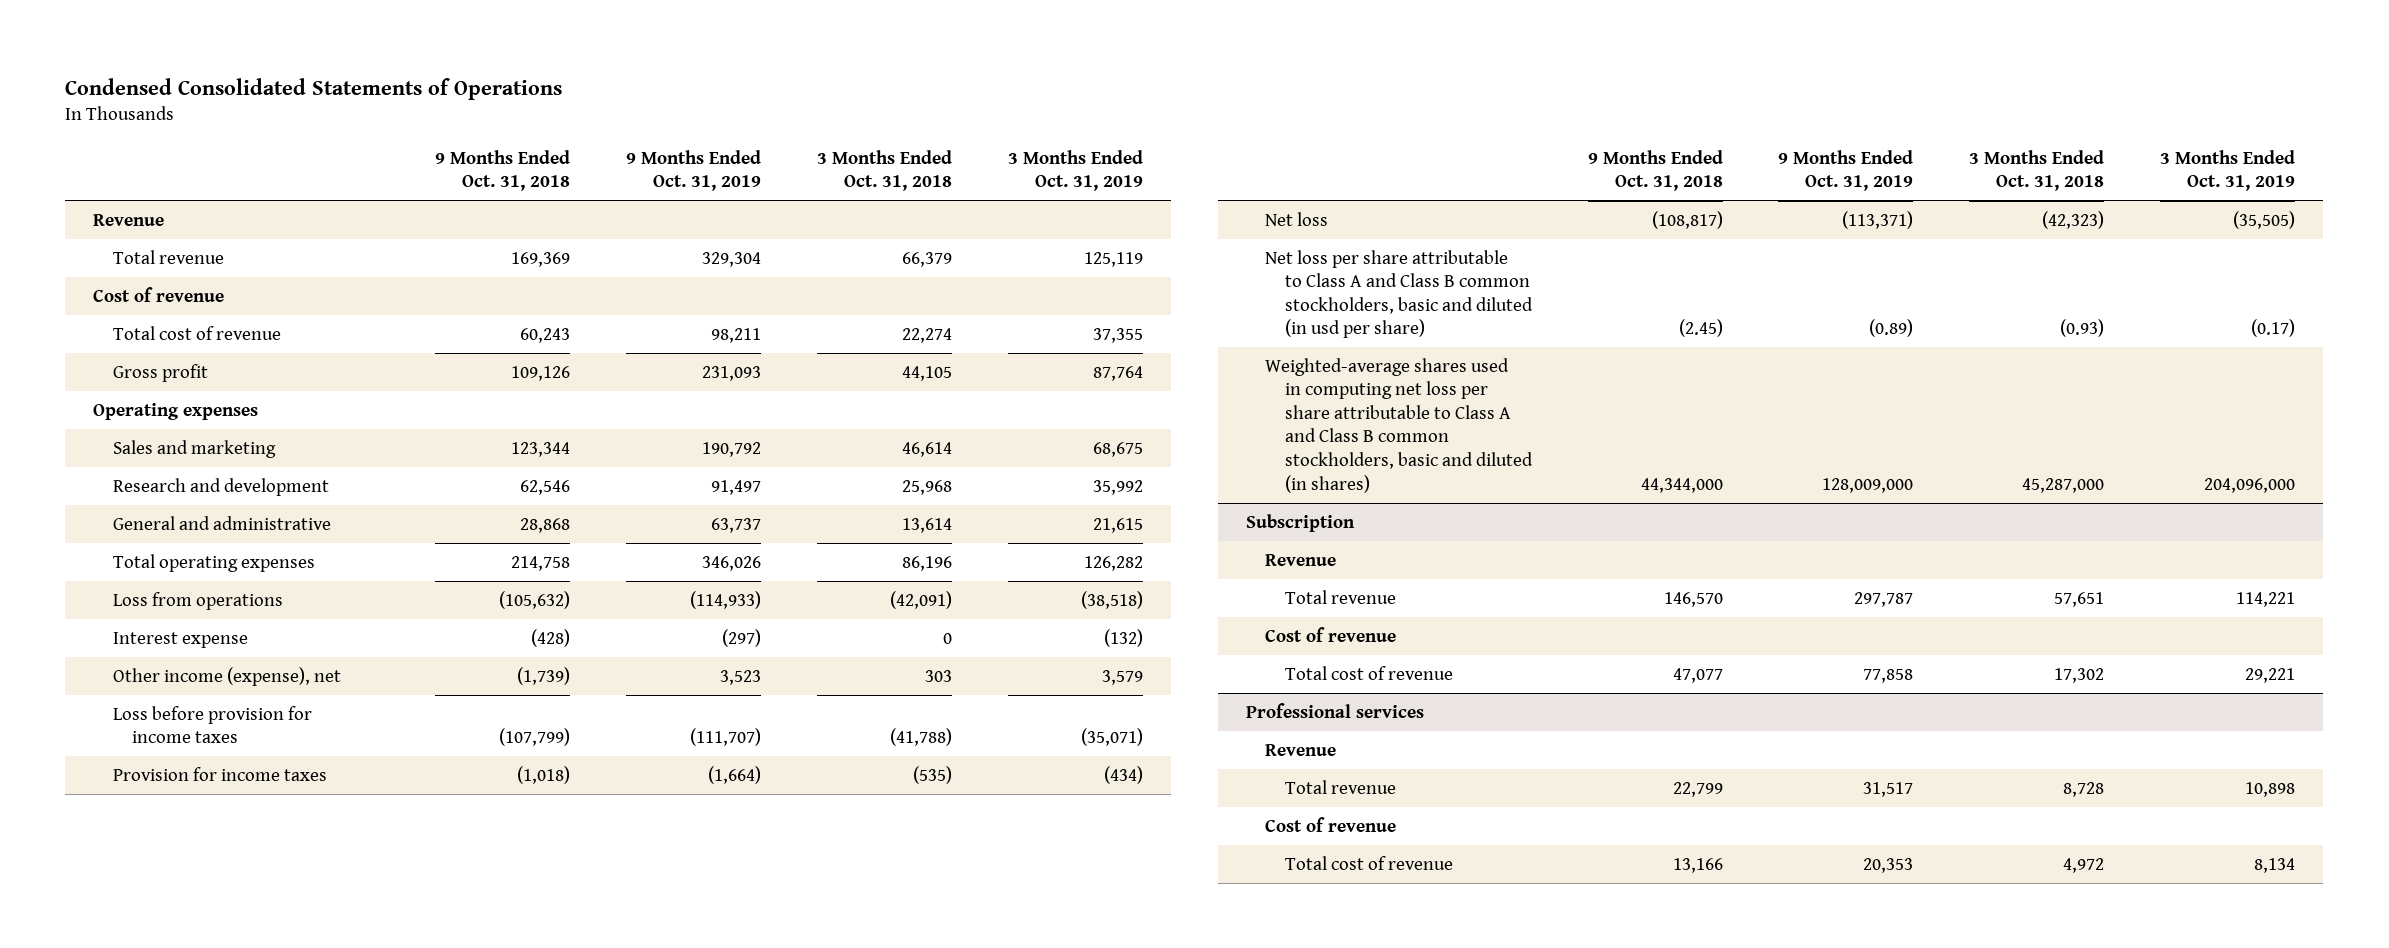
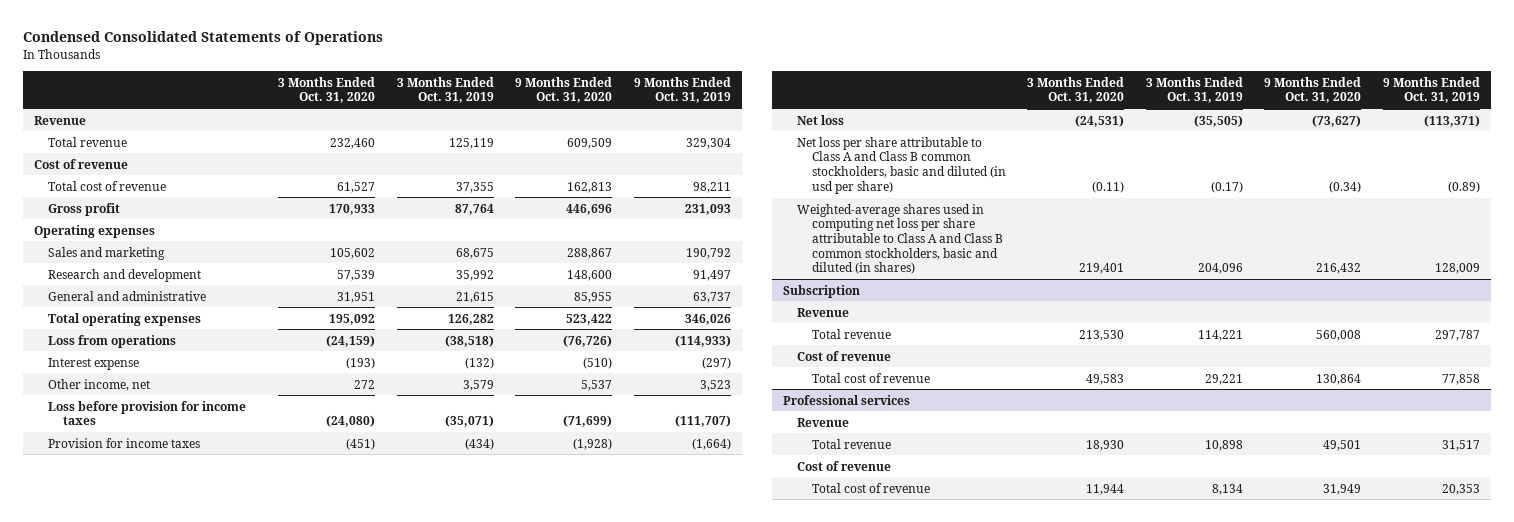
- | 9 Months Ended Oct. 31, 2018 | 9 Months Ended Oct. 31, 2019 | 3 Months Ended Oct. 31, 2018 | 3 Months Ended Oct. 31, 2019
+ | 3 Months Ended Oct. 31, 2020 | 3 Months Ended Oct. 31, 2019 | 9 Months Ended Oct. 31, 2020 | 9 Months Ended Oct. 31, 2019
- Other income (expense), net | (1,739) | 3,523 | 303 | 3,579
+ Other income, net | 272 | 3,579 | 5,537 | 3,523
- Weighted-average shares used in computing net loss per share attributable to Class A and Class B common stockholders, basic and diluted (in shares) | 44,344,000 | 128,009,000 | 45,287,000 | 204,096,000
+ Weighted-average shares used in computing net loss per share attributable to Class A and Class B common stockholders, basic and diluted (in shares) | 219,401 | 204,096 | 216,432 | 128,009

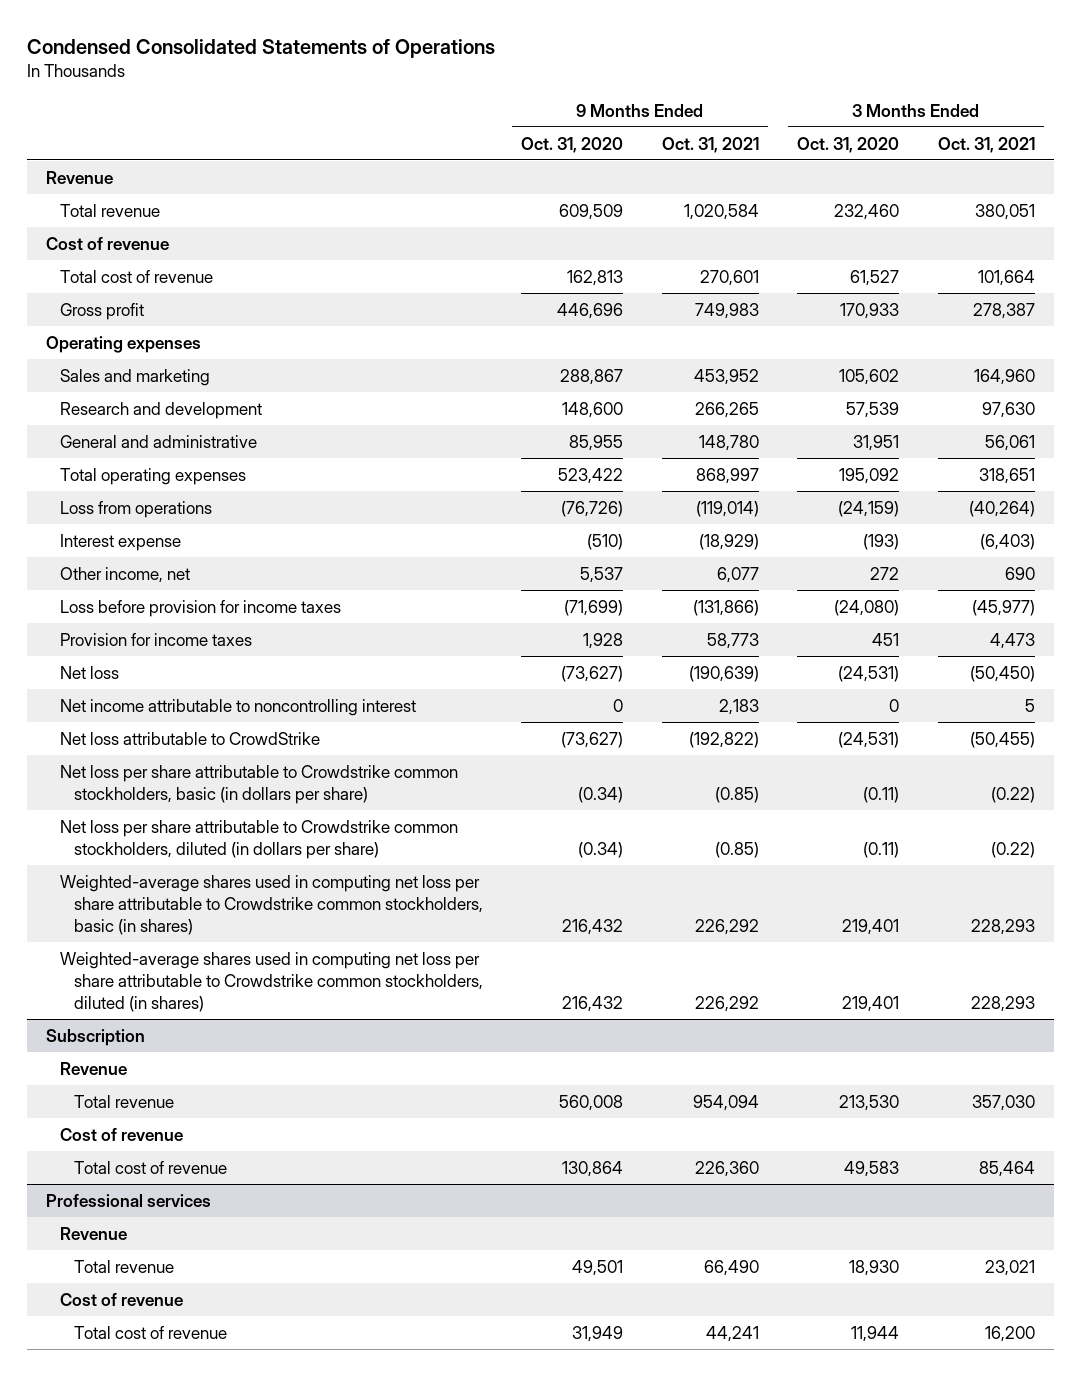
- | 3 Months Ended Oct. 31, 2020 | 3 Months Ended Oct. 31, 2019 | 9 Months Ended Oct. 31, 2020 | 9 Months Ended Oct. 31, 2019
+ | 9 Months Ended Oct. 31, 2020 | 9 Months Ended Oct. 31, 2021 | 3 Months Ended Oct. 31, 2020 | 3 Months Ended Oct. 31, 2021
- Provision for income taxes | (451) | (434) | (1,928) | (1,664)
+ Provision for income taxes | 1,928 | 58,773 | 451 | 4,473
- Net loss per share attributable to Class A and Class B common stockholders, basic and diluted (in usd per share) | (0.11) | (0.17) | (0.34) | (0.89)
- Weighted-average shares used in computing net loss per share attributable to Class A and Class B common stockholders, basic and diluted (in shares) | 219,401 | 204,096 | 216,432 | 128,009
+ Net income attributable to noncontrolling interest | 0 | 2,183 | 0 | 5
+ Net loss attributable to CrowdStrike | (73,627) | (192,822) | (24,531) | (50,455)
+ Net loss per share attributable to Crowdstrike common stockholders, basic (in dollars per share) | (0.34) | (0.85) | (0.11) | (0.22)
+ Net loss per share attributable to Crowdstrike common stockholders, diluted (in dollars per share) | (0.34) | (0.85) | (0.11) | (0.22)
+ Weighted-average shares used in computing net loss per share attributable to Crowdstrike common stockholders, basic (in shares) | 216,432 | 226,292 | 219,401 | 228,293
+ Weighted-average shares used in computing net loss per share attributable to Crowdstrike common stockholders, diluted (in shares) | 216,432 | 226,292 | 219,401 | 228,293

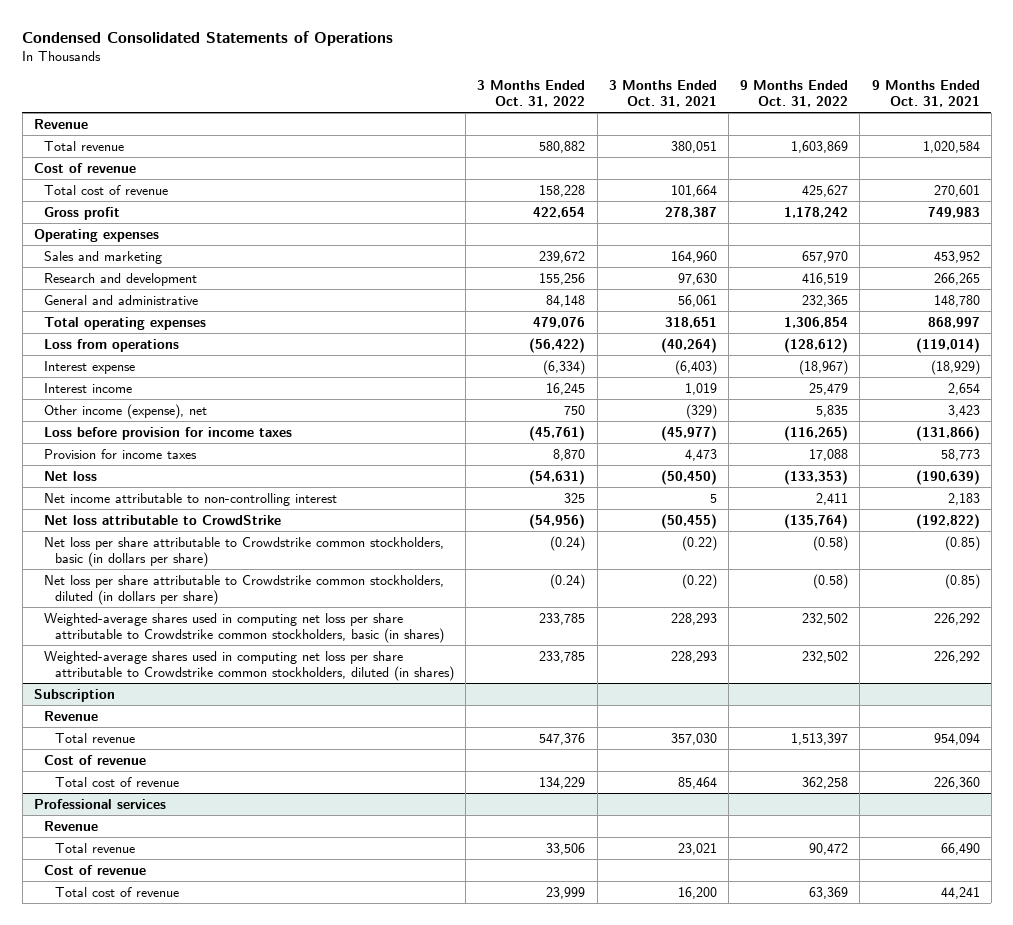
- | 9 Months Ended Oct. 31, 2020 | 9 Months Ended Oct. 31, 2021 | 3 Months Ended Oct. 31, 2020 | 3 Months Ended Oct. 31, 2021
+ | 3 Months Ended Oct. 31, 2022 | 3 Months Ended Oct. 31, 2021 | 9 Months Ended Oct. 31, 2022 | 9 Months Ended Oct. 31, 2021
- Other income, net | 5,537 | 6,077 | 272 | 690
+ Interest income | 16,245 | 1,019 | 25,479 | 2,654
+ Other income (expense), net | 750 | (329) | 5,835 | 3,423
- Net income attributable to noncontrolling interest | 0 | 2,183 | 0 | 5
+ Net income attributable to non-controlling interest | 325 | 5 | 2,411 | 2,183

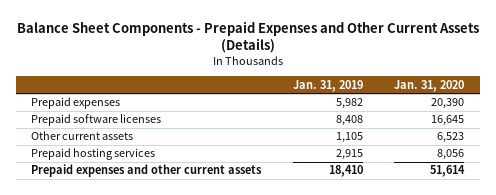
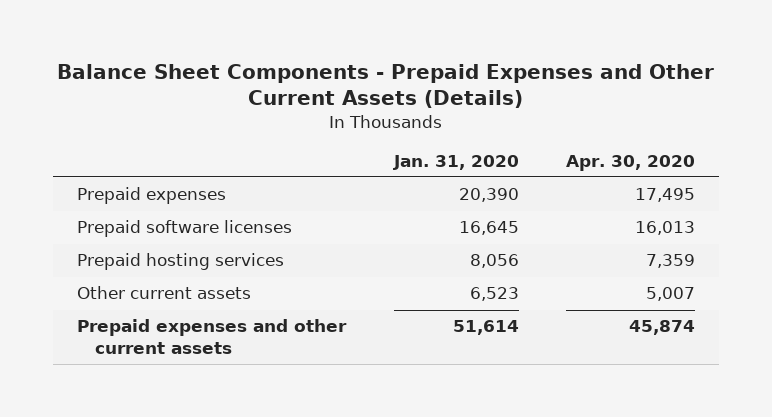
- | Jan. 31, 2019 | Jan. 31, 2020
+ | Jan. 31, 2020 | Apr. 30, 2020
moved down: Other current assets | 6,523 | 5,007

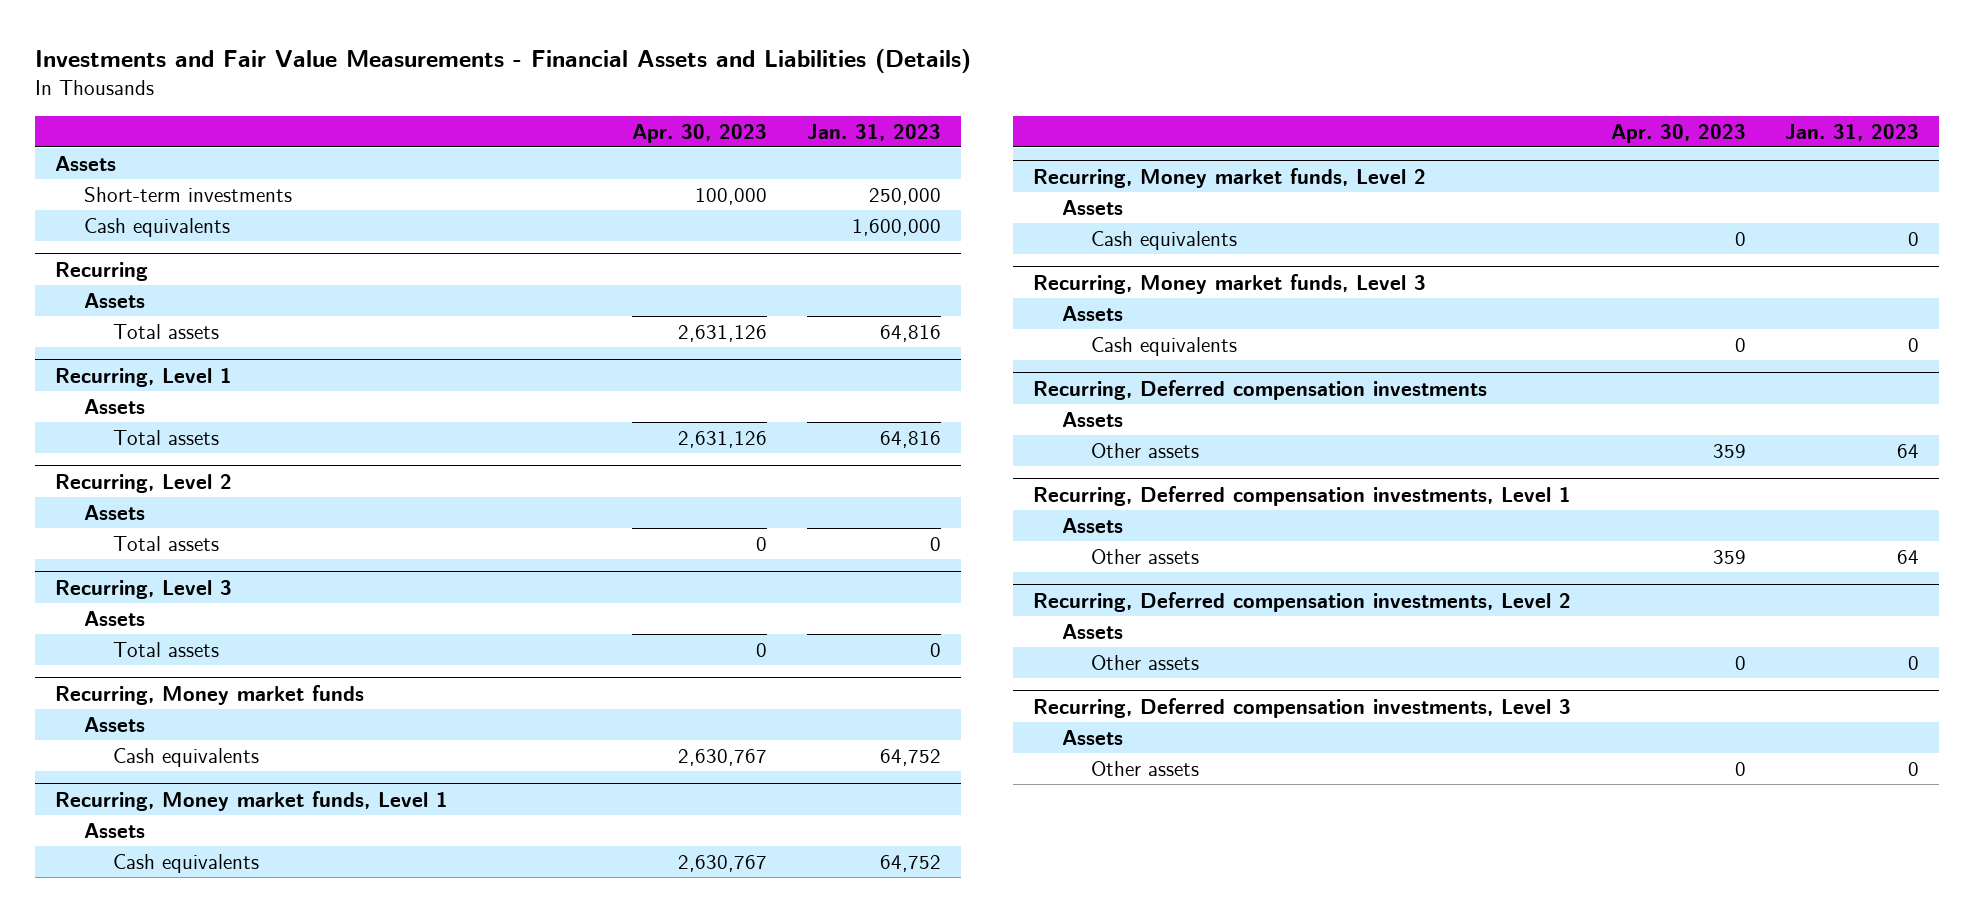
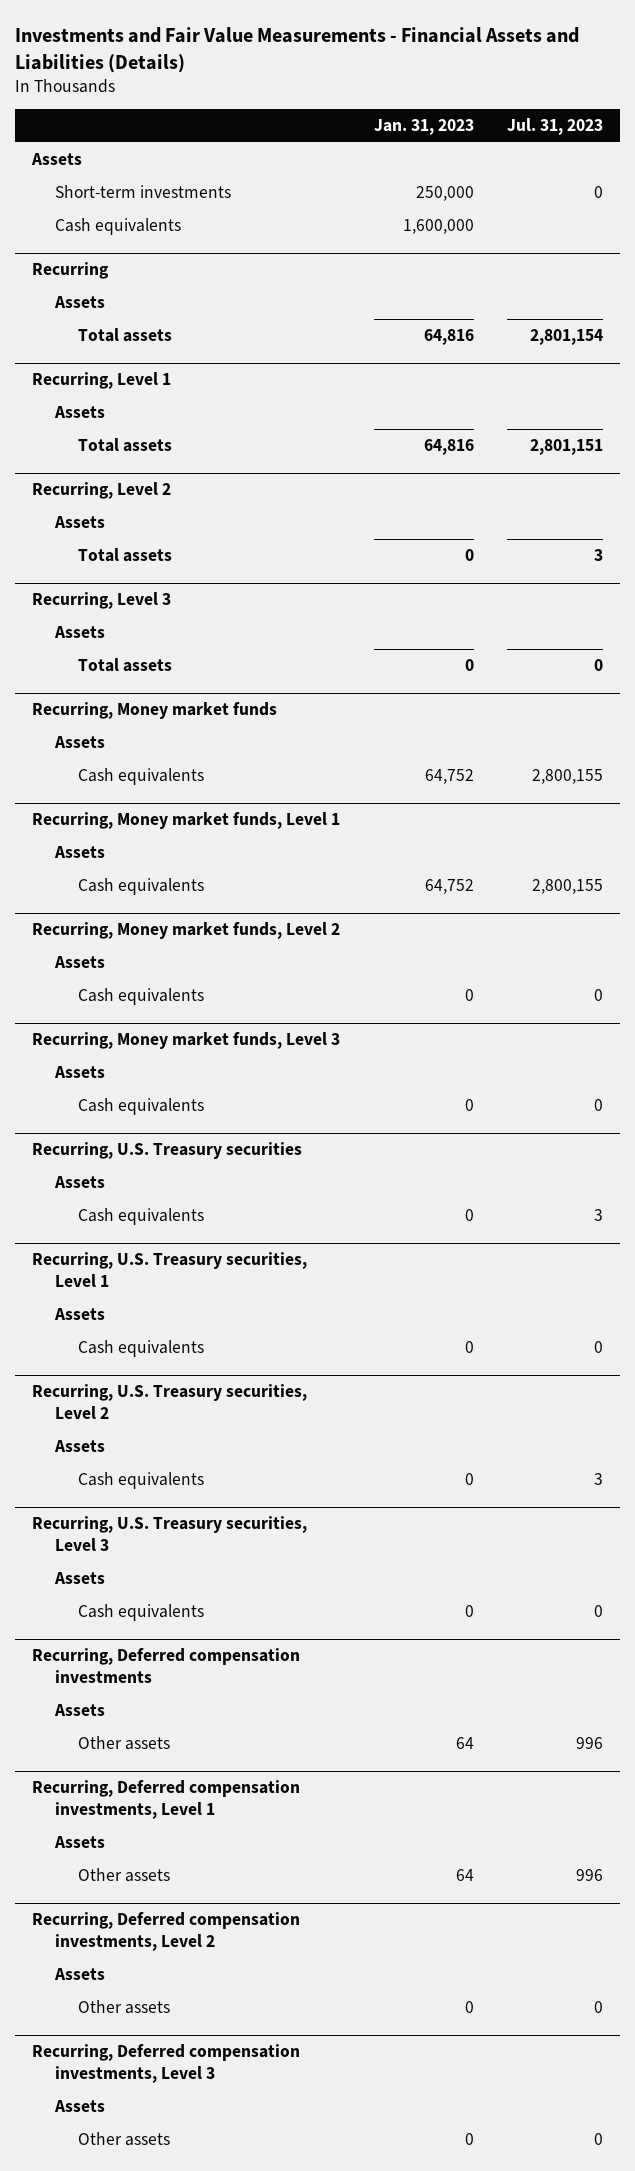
- | Apr. 30, 2023 | Jan. 31, 2023
+ | Jan. 31, 2023 | Jul. 31, 2023
+ Recurring, U.S. Treasury securities
+ Assets
+ Cash equivalents | 0 | 3
+ Recurring, U.S. Treasury securities, Level 1
+ Assets
+ Cash equivalents | 0 | 0
+ Recurring, U.S. Treasury securities, Level 2
+ Assets
+ Cash equivalents | 0 | 3
+ Recurring, U.S. Treasury securities, Level 3
+ Assets
+ Cash equivalents | 0 | 0

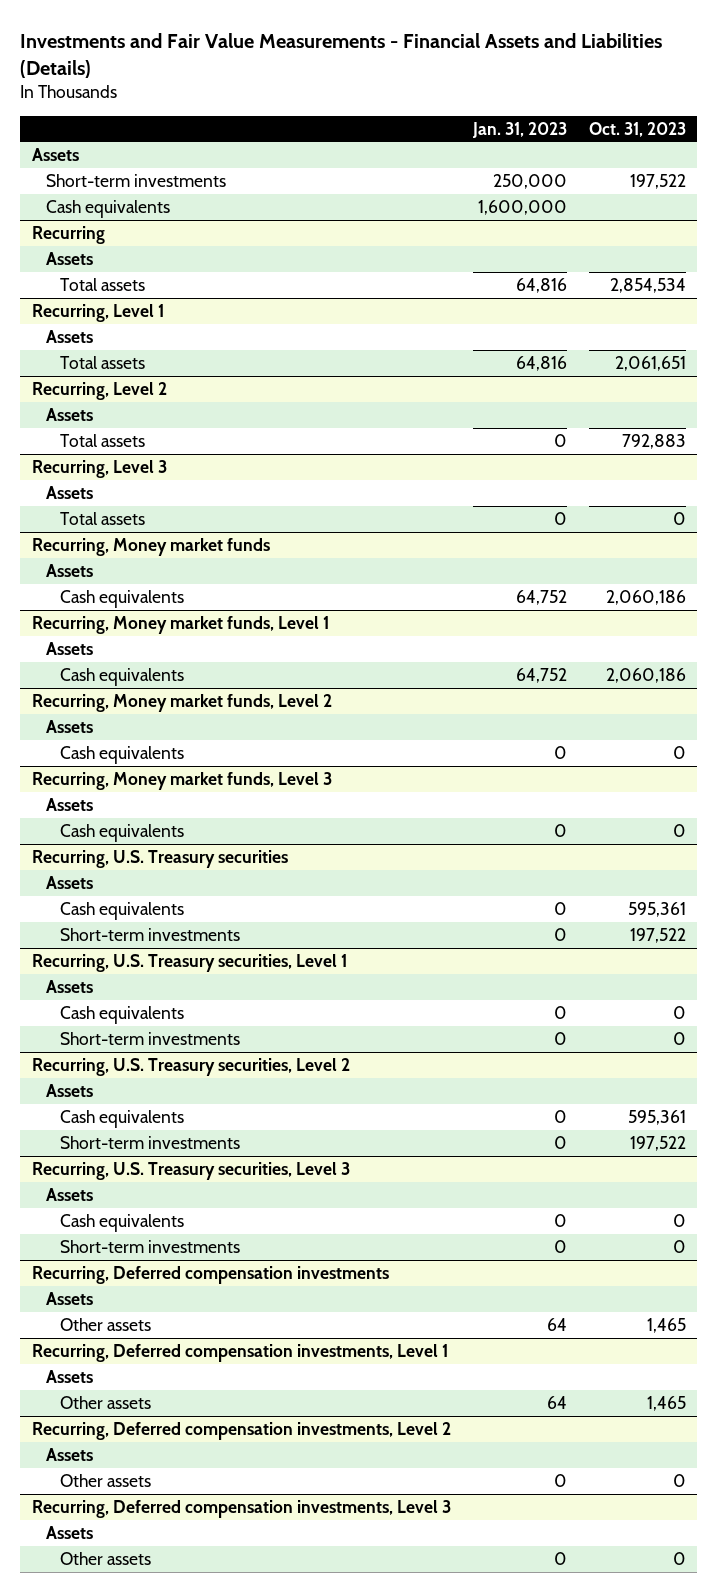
- | Jan. 31, 2023 | Jul. 31, 2023
+ | Jan. 31, 2023 | Oct. 31, 2023
@ Recurring, U.S. Treasury securities
+ Short-term investments | 0 | 197,522
@ Recurring, U.S. Treasury securities, Level 1
+ Short-term investments | 0 | 0
@ Recurring, U.S. Treasury securities, Level 2
+ Short-term investments | 0 | 197,522
@ Recurring, U.S. Treasury securities, Level 3
+ Short-term investments | 0 | 0

